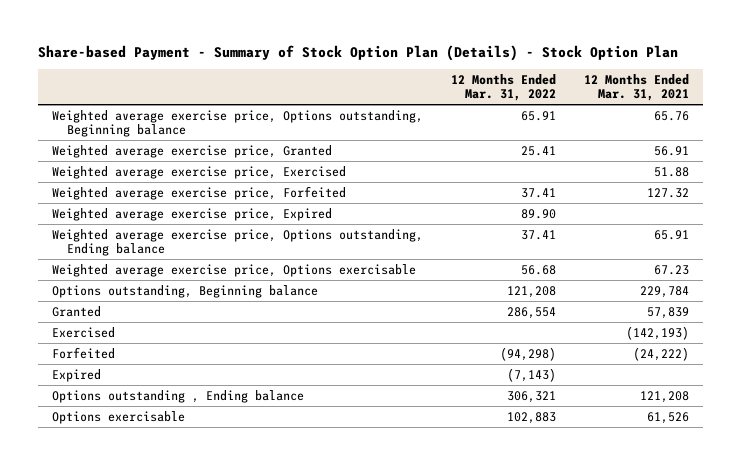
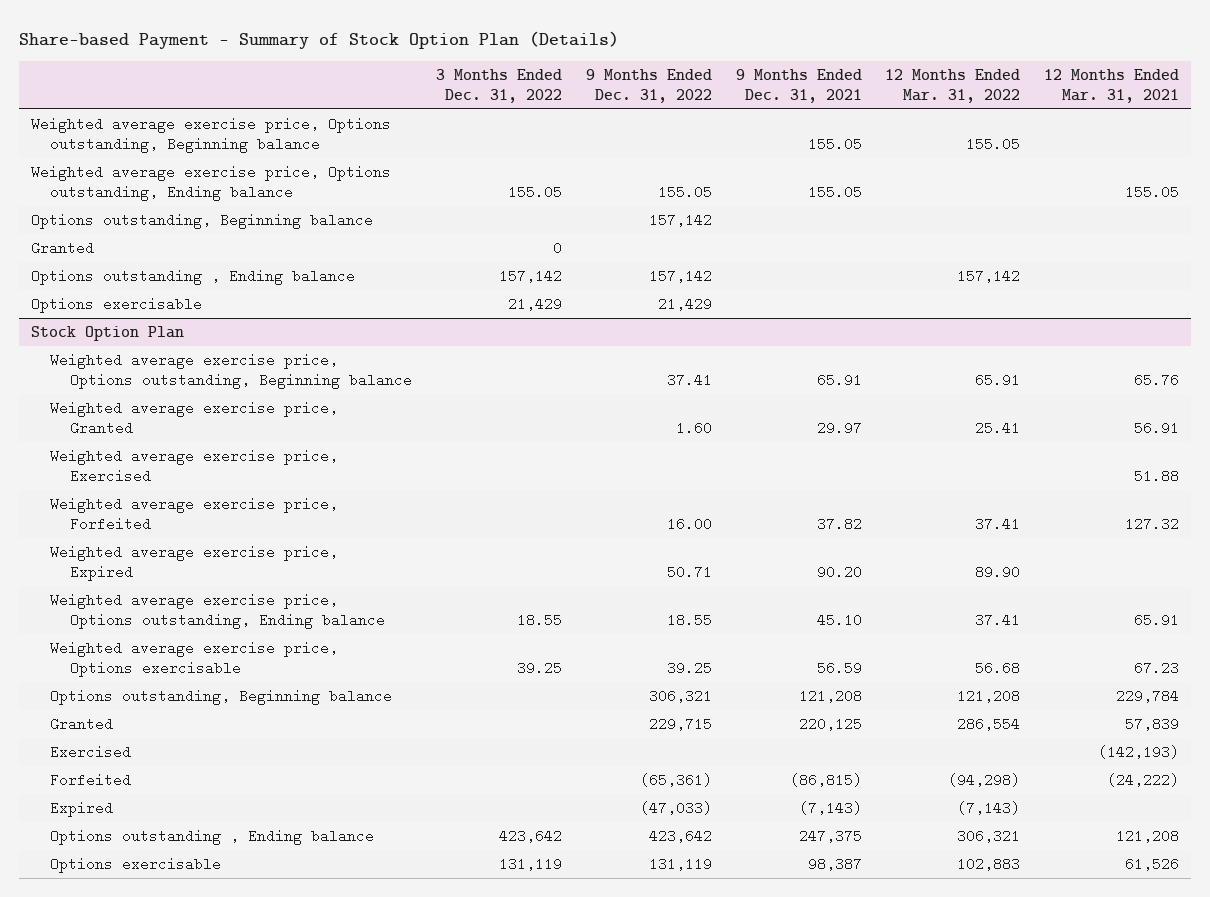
- Share-based Payment - Summary of Stock Option Plan (Details) - Stock Option Plan
+ Share-based Payment - Summary of Stock Option Plan (Details)
- | 12 Months Ended Mar. 31, 2022 | 12 Months Ended Mar. 31, 2021
+ | 3 Months Ended Dec. 31, 2022 | 9 Months Ended Dec. 31, 2022 | 9 Months Ended Dec. 31, 2021 | 12 Months Ended Mar. 31, 2022 | 12 Months Ended Mar. 31, 2021
+ Weighted average exercise price, Options outstanding, Beginning balance | | | 155.05 | 155.05 |
+ Weighted average exercise price, Options outstanding, Ending balance | 155.05 | 155.05 | 155.05 | | 155.05
+ Options outstanding, Beginning balance | | 157,142 | | |
+ Granted | 0 | | | |
+ Options outstanding , Ending balance | 157,142 | 157,142 | | 157,142 |
+ Options exercisable | 21,429 | 21,429 | | |
+ Stock Option Plan

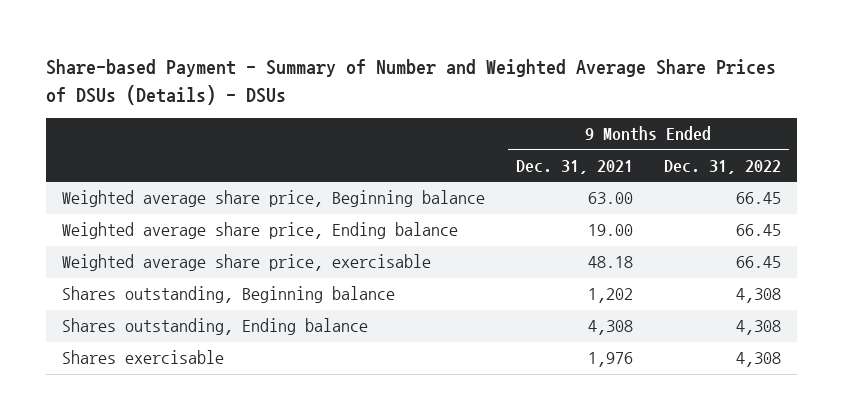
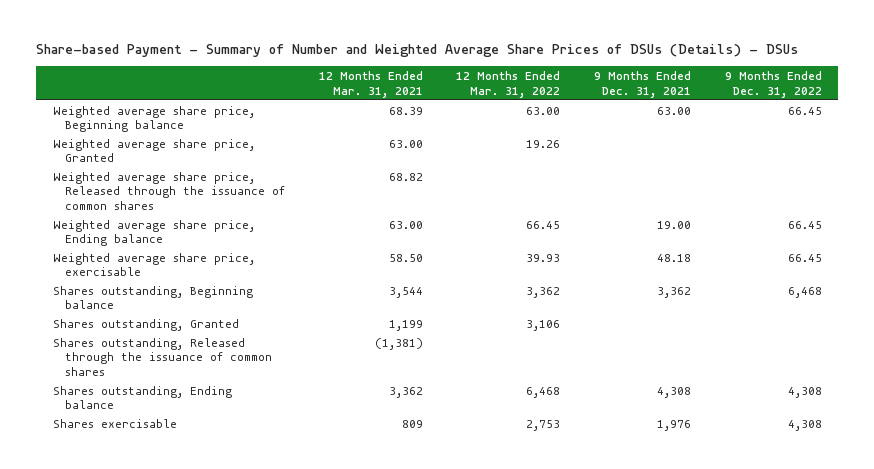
- | 9 Months Ended Dec. 31, 2021 | 9 Months Ended Dec. 31, 2022
+ | 12 Months Ended Mar. 31, 2021 | 12 Months Ended Mar. 31, 2022 | 9 Months Ended Dec. 31, 2021 | 9 Months Ended Dec. 31, 2022
+ Weighted average share price, Granted | 63.00 | 19.26 | |
+ Weighted average share price, Released through the issuance of common shares | 68.82 | | |
- Shares outstanding, Beginning balance | 1,202 | 4,308
+ Shares outstanding, Beginning balance | 3,544 | 3,362 | 3,362 | 6,468
+ Shares outstanding, Granted | 1,199 | 3,106 | |
+ Shares outstanding, Released through the issuance of common shares | (1,381) | | |

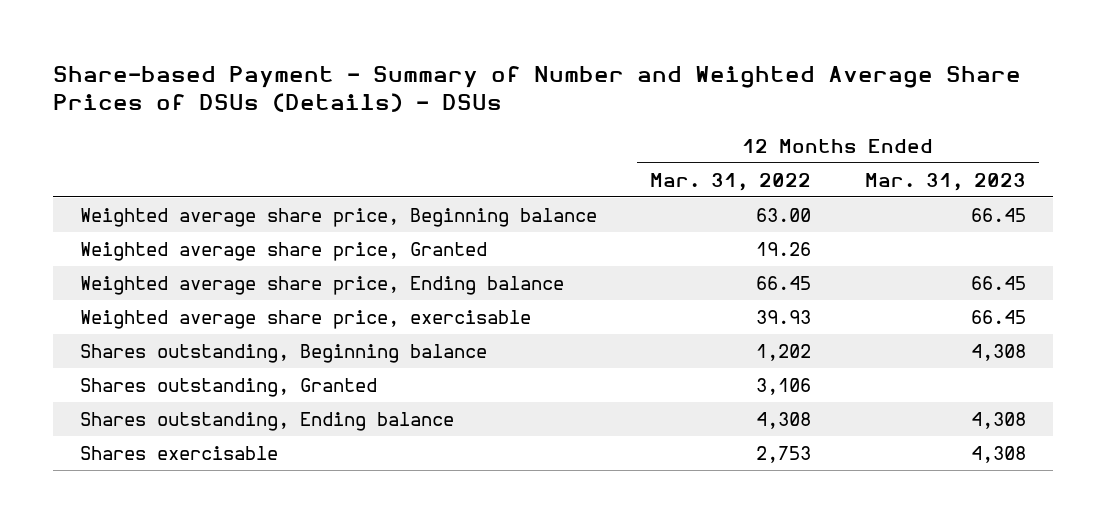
- | 12 Months Ended Mar. 31, 2021 | 12 Months Ended Mar. 31, 2022 | 9 Months Ended Dec. 31, 2021 | 9 Months Ended Dec. 31, 2022
+ | 12 Months Ended Mar. 31, 2022 | 12 Months Ended Mar. 31, 2023
- Weighted average share price, Released through the issuance of common shares | 68.82 | | |
- Shares outstanding, Beginning balance | 3,544 | 3,362 | 3,362 | 6,468
+ Shares outstanding, Beginning balance | 1,202 | 4,308
- Shares outstanding, Released through the issuance of common shares | (1,381) | | |
- Shares outstanding, Ending balance | 3,362 | 6,468 | 4,308 | 4,308
+ Shares outstanding, Ending balance | 4,308 | 4,308

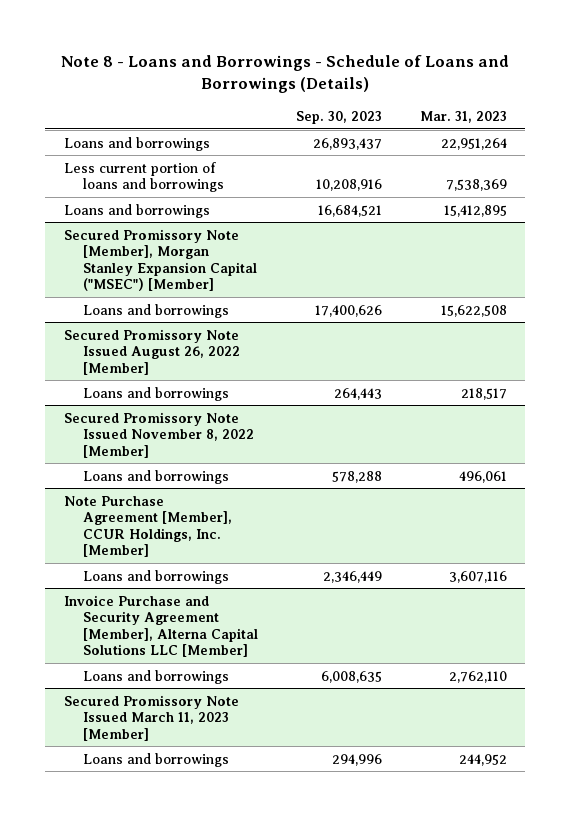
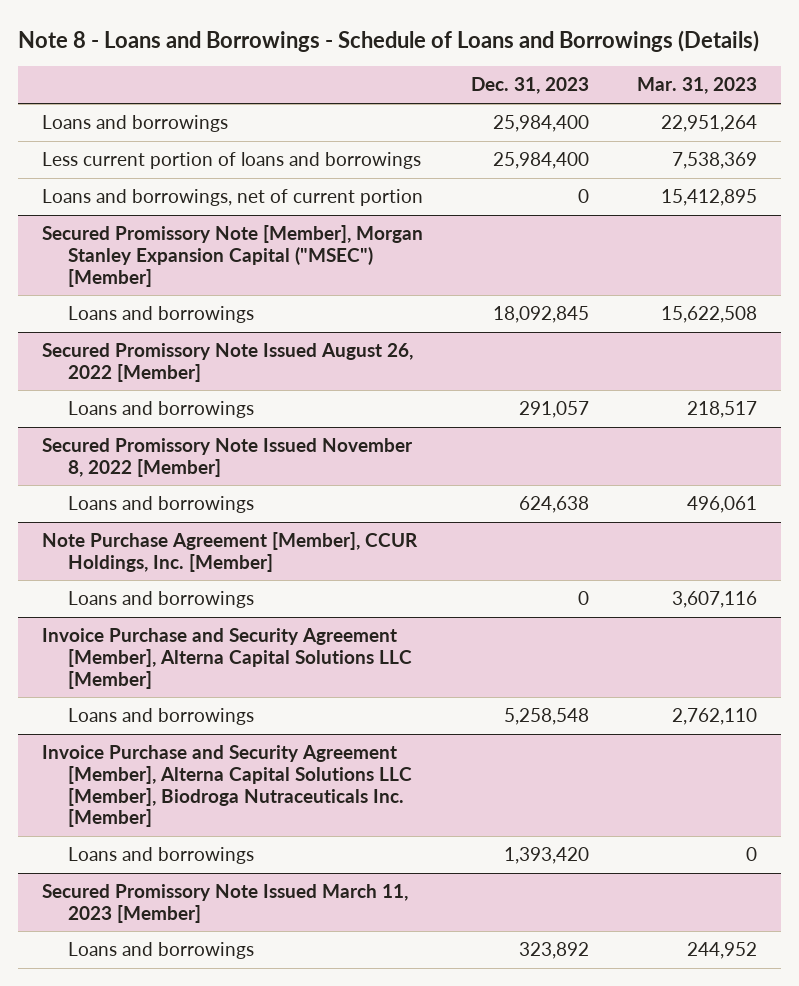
- | Sep. 30, 2023 | Mar. 31, 2023
+ | Dec. 31, 2023 | Mar. 31, 2023
- Loans and borrowings | 16,684,521 | 15,412,895
+ Loans and borrowings, net of current portion | 0 | 15,412,895
+ Invoice Purchase and Security Agreement [Member], Alterna Capital Solutions LLC [Member], Biodroga Nutraceuticals Inc. [Member]
+ Loans and borrowings | 1,393,420 | 0

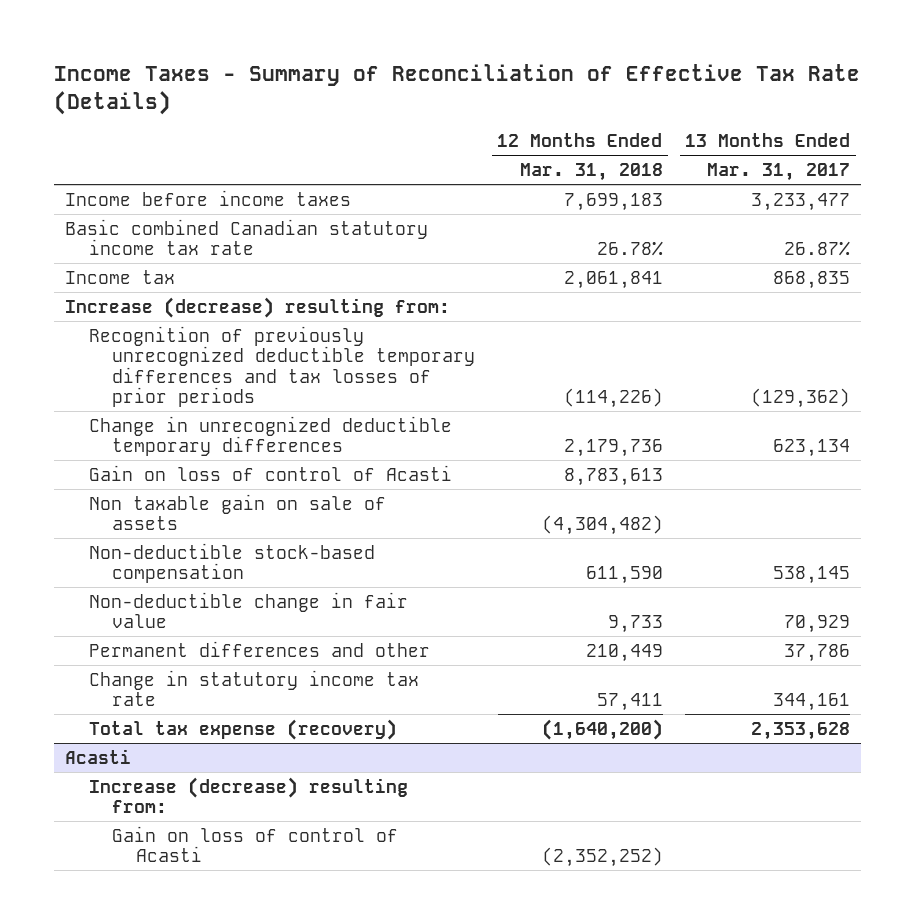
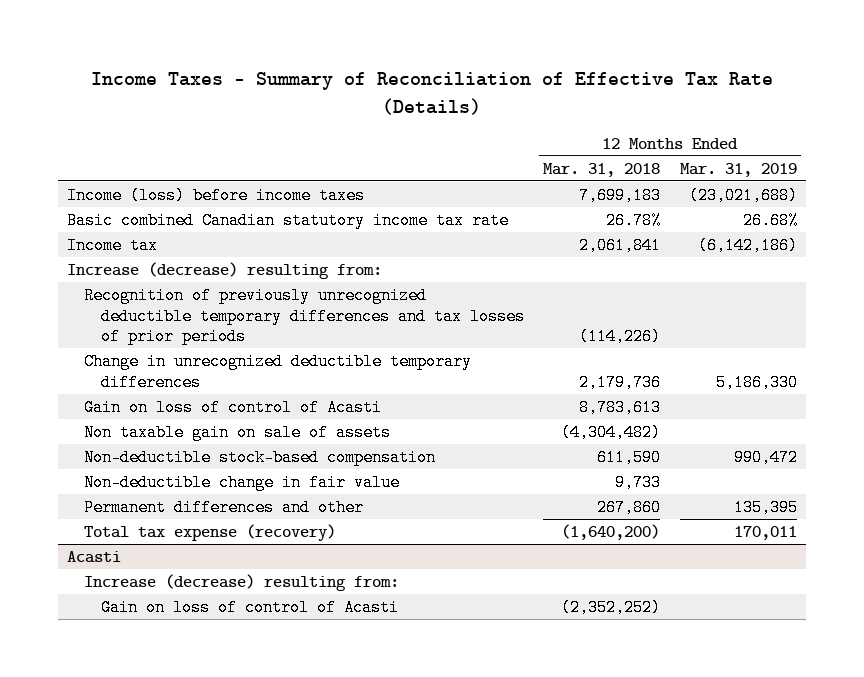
- | 12 Months Ended Mar. 31, 2018 | 13 Months Ended Mar. 31, 2017
+ | 12 Months Ended Mar. 31, 2018 | 12 Months Ended Mar. 31, 2019
- Income before income taxes | 7,699,183 | 3,233,477
+ Income (loss) before income taxes | 7,699,183 | (23,021,688)
- Permanent differences and other | 210,449 | 37,786
- Change in statutory income tax rate | 57,411 | 344,161
+ Permanent differences and other | 267,860 | 135,395

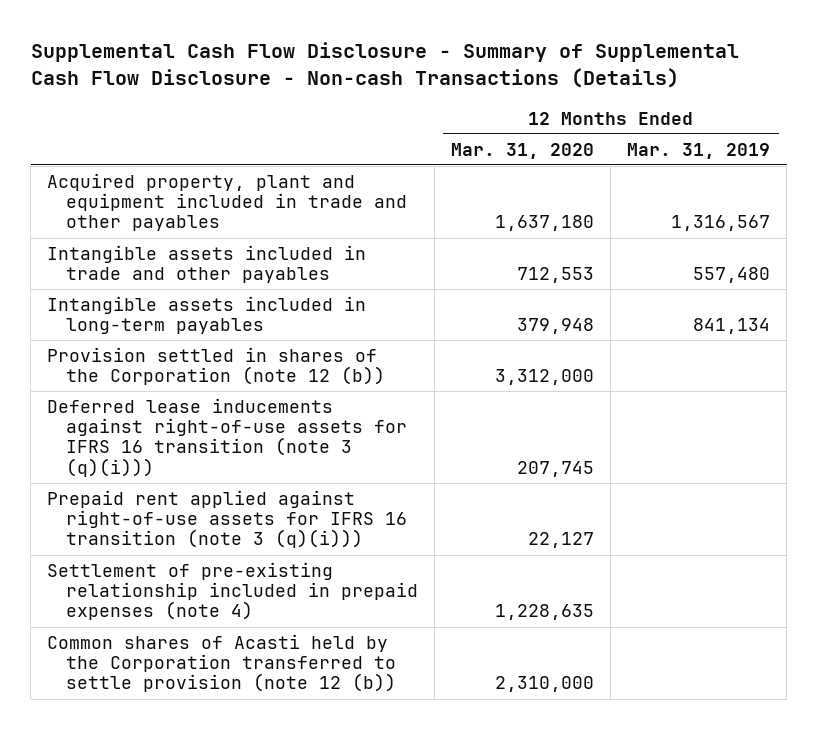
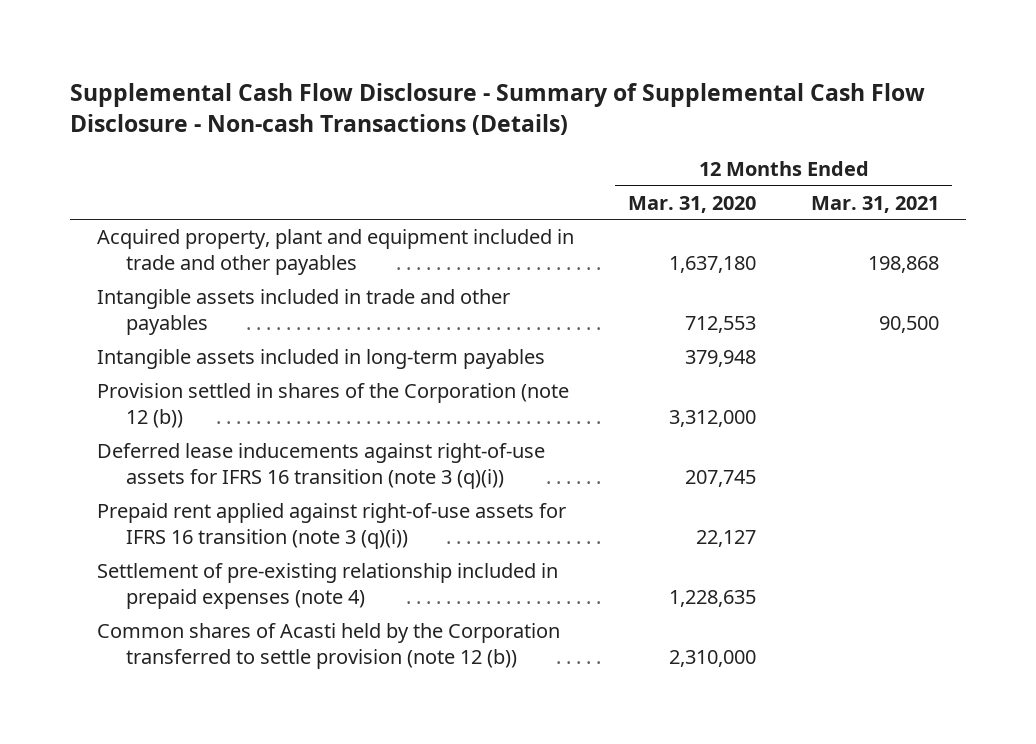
- | 12 Months Ended Mar. 31, 2020 | 12 Months Ended Mar. 31, 2019
+ | 12 Months Ended Mar. 31, 2020 | 12 Months Ended Mar. 31, 2021
- Deferred lease inducements against right-of-use assets for IFRS 16 transition (note 3 (q)(i))) | 207,745 |
- Prepaid rent applied against right-of-use assets for IFRS 16 transition (note 3 (q)(i))) | 22,127 |
+ Deferred lease inducements against right-of-use assets for IFRS 16 transition (note 3 (q)(i)) | 207,745 |
+ Prepaid rent applied against right-of-use assets for IFRS 16 transition (note 3 (q)(i)) | 22,127 |

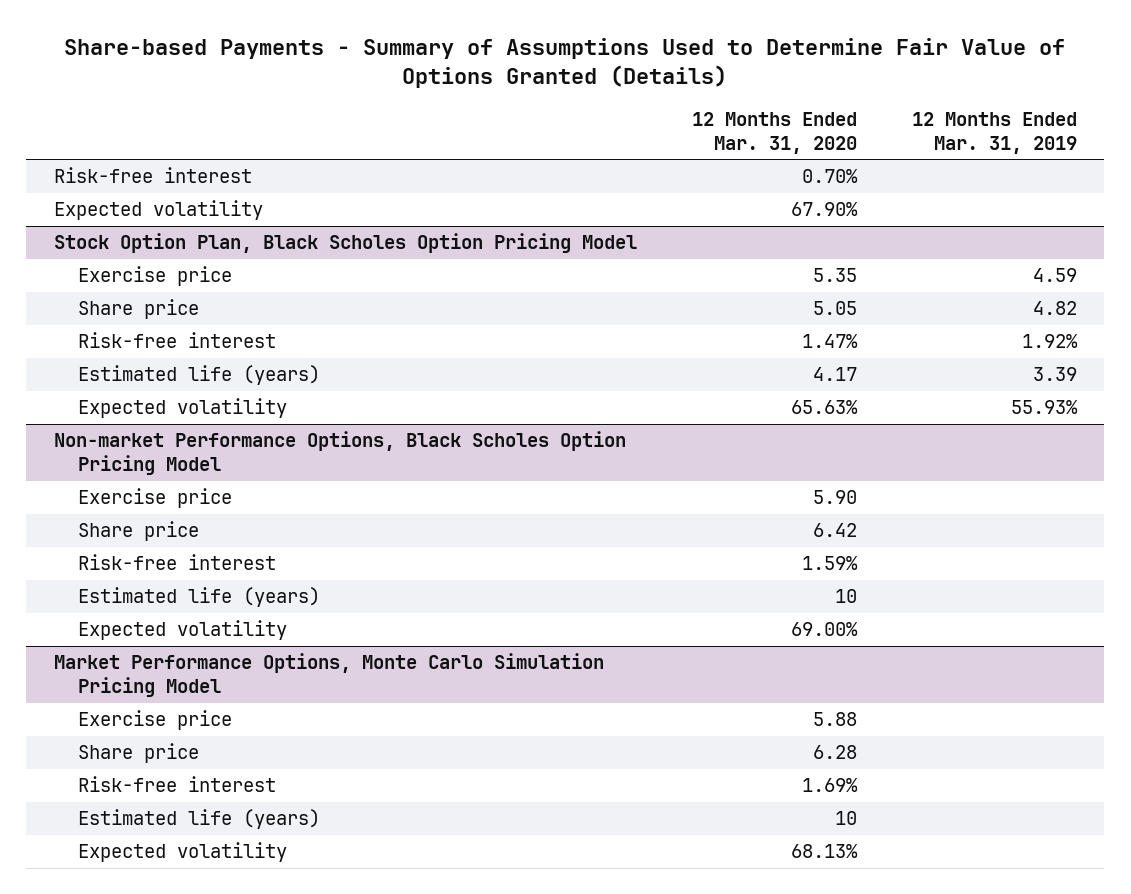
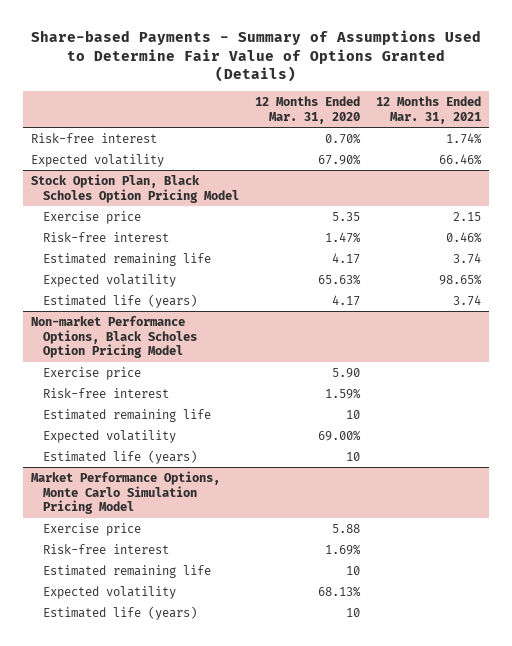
- | 12 Months Ended Mar. 31, 2020 | 12 Months Ended Mar. 31, 2019
+ | 12 Months Ended Mar. 31, 2020 | 12 Months Ended Mar. 31, 2021
@ Stock Option Plan, Black Scholes Option Pricing Model
- Share price | 5.05 | 4.82
+ Estimated remaining life | 4.17 | 3.74
moved down: Estimated life (years) | 4.17 | 3.74
@ Non-market Performance Options, Black Scholes Option Pricing Model
- Share price | 6.42 |
+ Estimated remaining life | 10 |
moved down: Estimated life (years) | 10 |
@ Market Performance Options, Monte Carlo Simulation Pricing Model
- Share price | 6.28 |
+ Estimated remaining life | 10 |
moved down: Estimated life (years) | 10 |

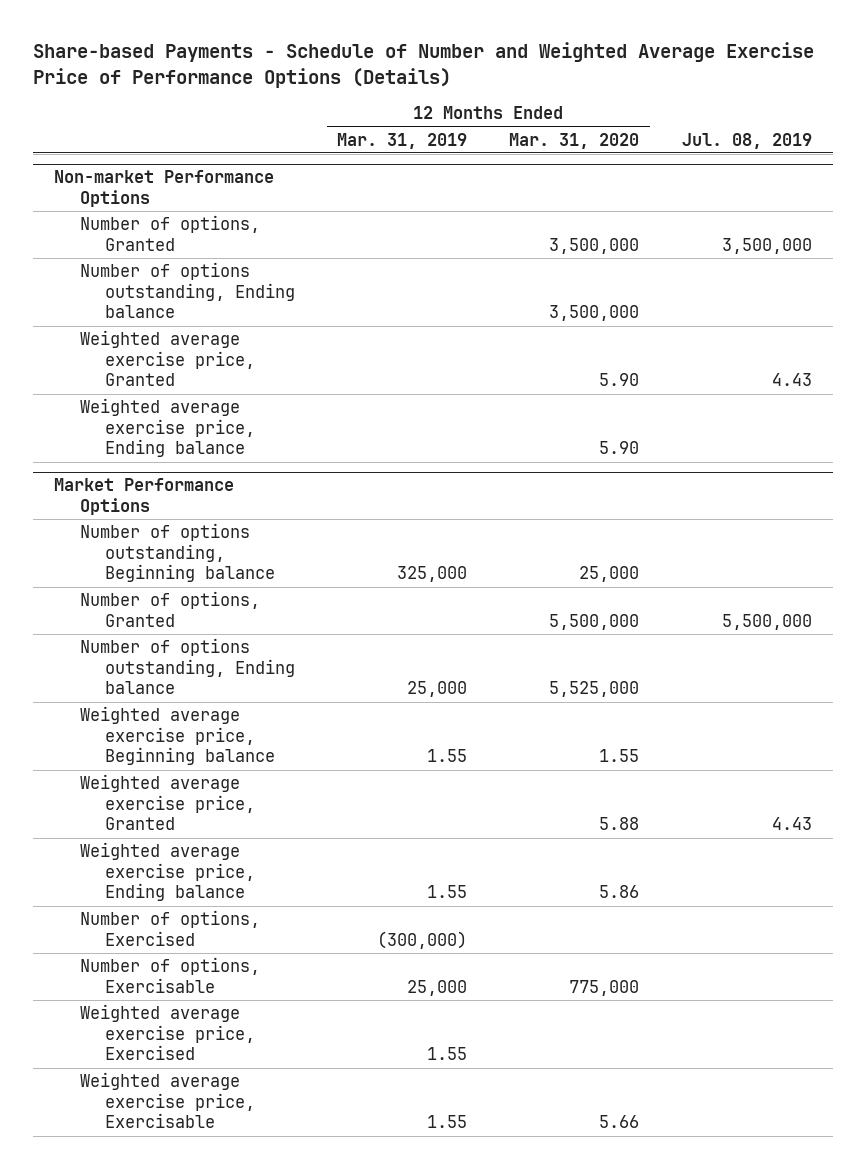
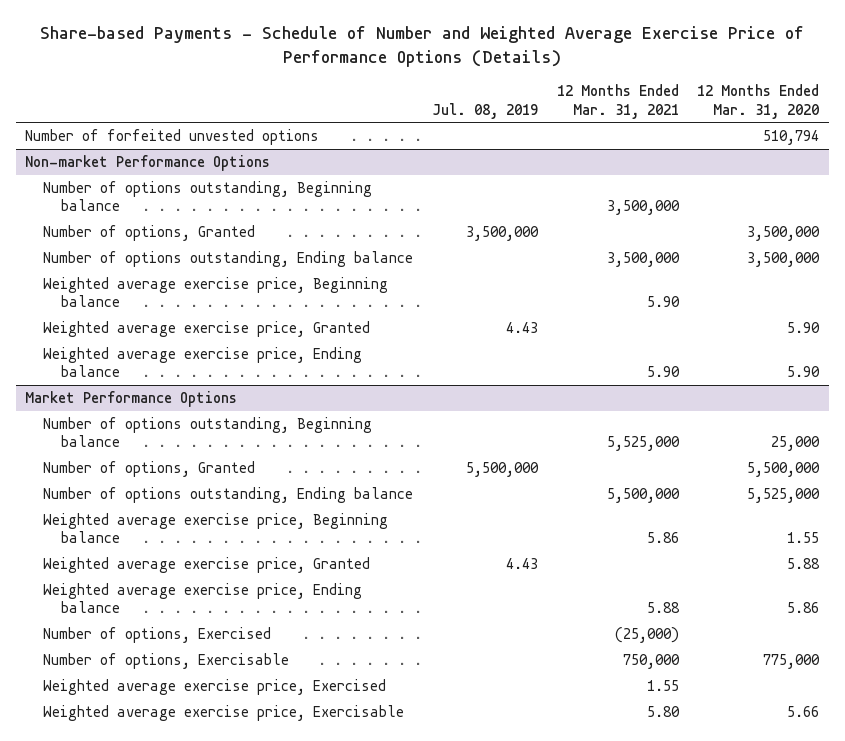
- | 12 Months Ended Mar. 31, 2019 | 12 Months Ended Mar. 31, 2020 | Jul. 08, 2019
+ | Jul. 08, 2019 | 12 Months Ended Mar. 31, 2021 | 12 Months Ended Mar. 31, 2020
+ Number of forfeited unvested options | | | 510,794
@ Non-market Performance Options
+ Number of options outstanding, Beginning balance | | 3,500,000 |
+ Weighted average exercise price, Beginning balance | | 5.90 |

